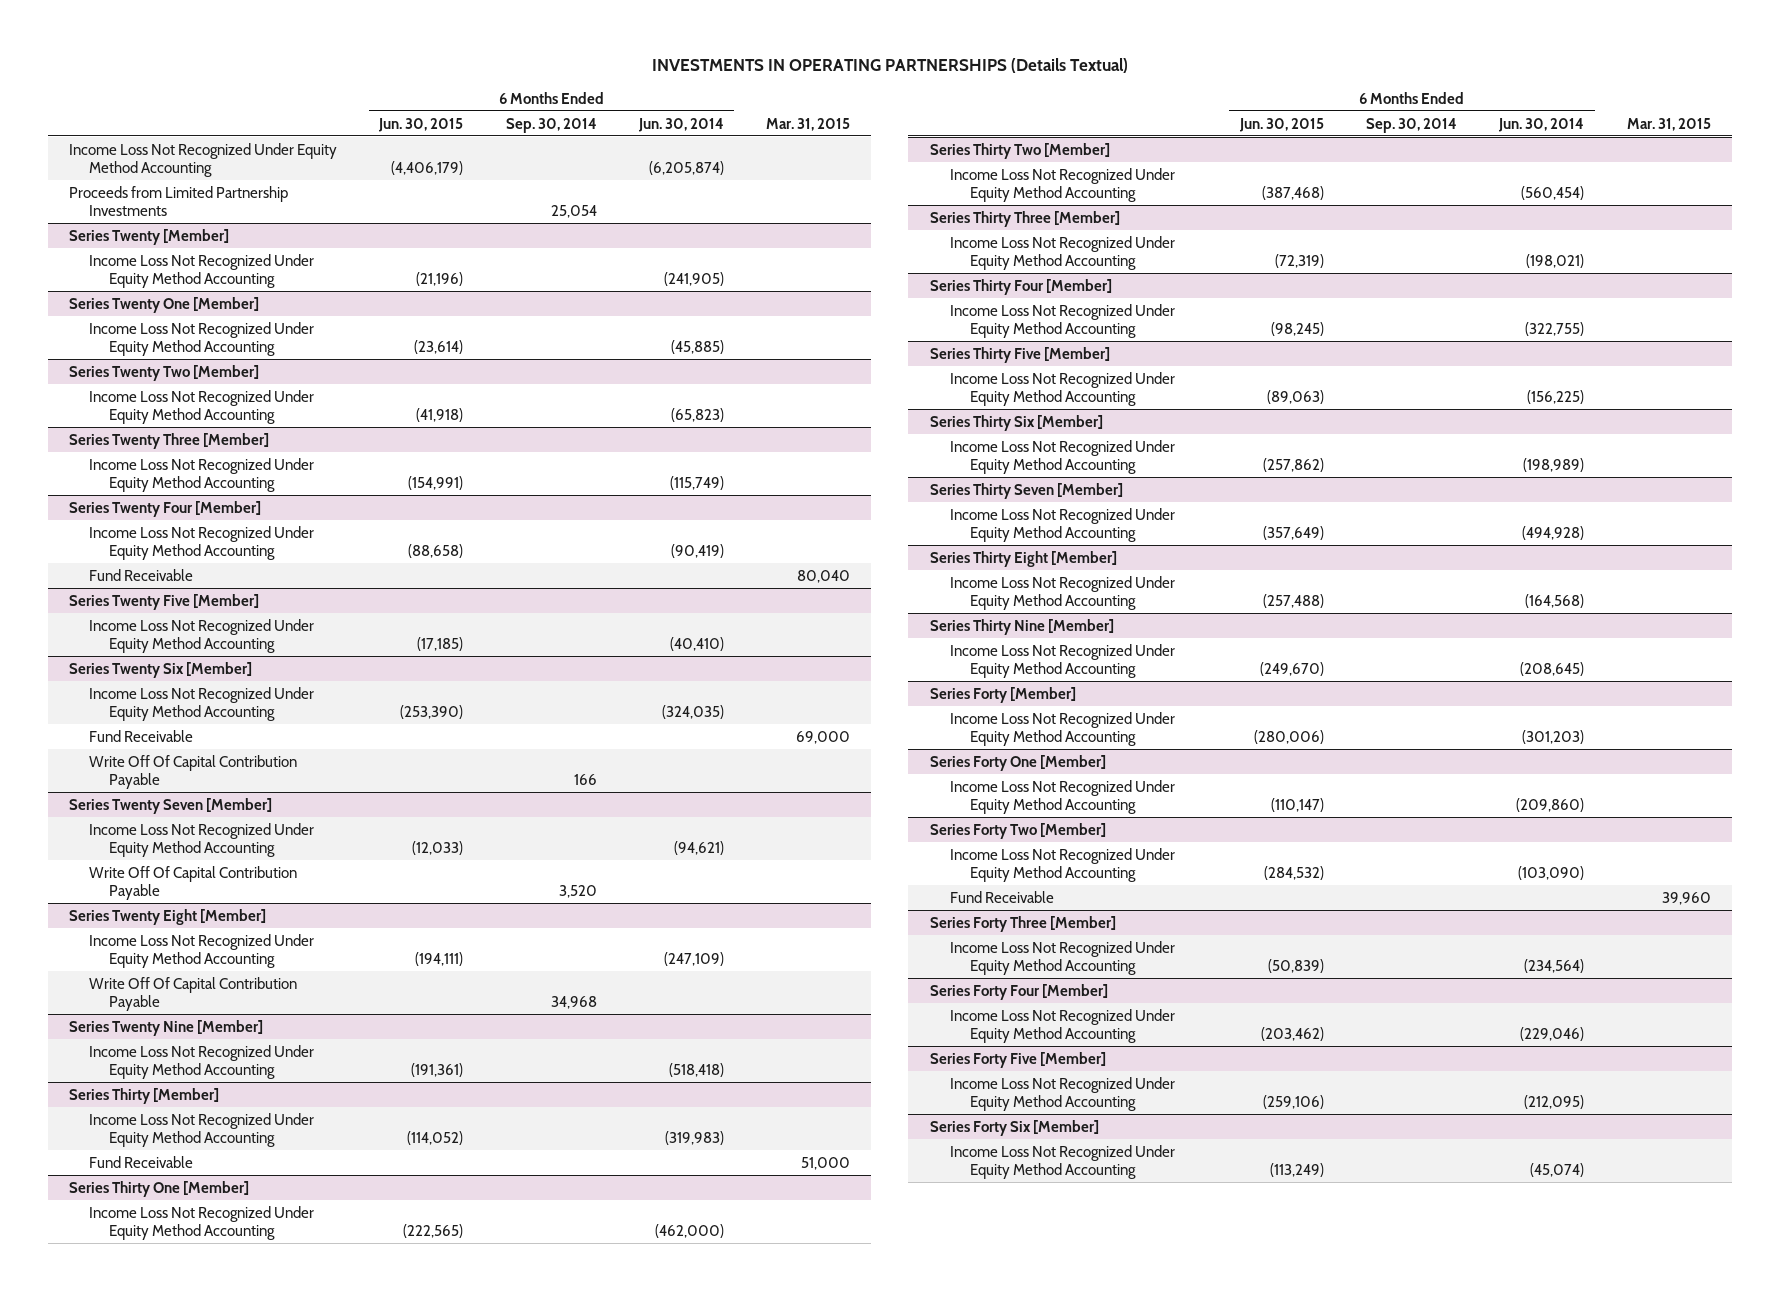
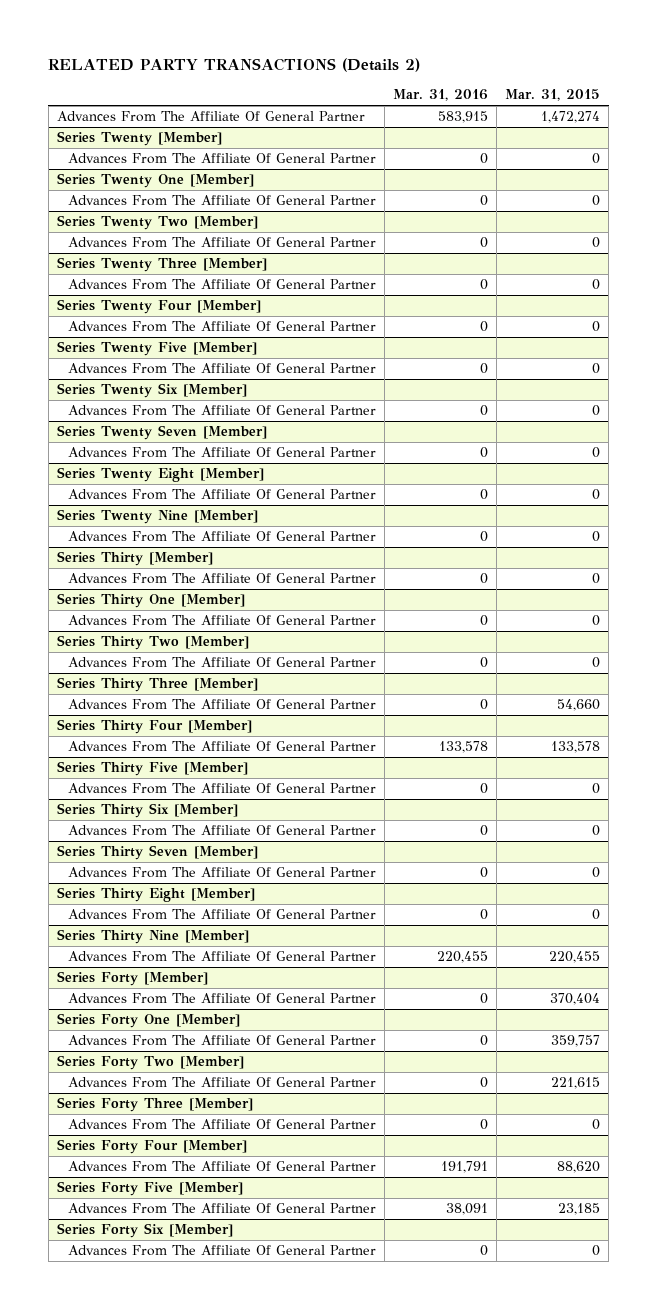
- INVESTMENTS IN OPERATING PARTNERSHIPS (Details Textual)
+ RELATED PARTY TRANSACTIONS (Details 2)
- | 6 Months Ended Jun. 30, 2015 | 6 Months Ended Sep. 30, 2014 | 6 Months Ended Jun. 30, 2014 | Mar. 31, 2015
+ | Mar. 31, 2016 | Mar. 31, 2015
- Income Loss Not Recognized Under Equity Method Accounting | (4,406,179) | | (6,205,874) |
- Proceeds from Limited Partnership Investments | | 25,054 | |
+ Advances From The Affiliate Of General Partner | 583,915 | 1,472,274
@ Series Twenty [Member]
- Income Loss Not Recognized Under Equity Method Accounting | (21,196) | | (241,905) |
+ Advances From The Affiliate Of General Partner | 0 | 0
@ Series Twenty One [Member]
- Income Loss Not Recognized Under Equity Method Accounting | (23,614) | | (45,885) |
+ Advances From The Affiliate Of General Partner | 0 | 0
@ Series Twenty Two [Member]
- Income Loss Not Recognized Under Equity Method Accounting | (41,918) | | (65,823) |
+ Advances From The Affiliate Of General Partner | 0 | 0
@ Series Twenty Three [Member]
- Income Loss Not Recognized Under Equity Method Accounting | (154,991) | | (115,749) |
+ Advances From The Affiliate Of General Partner | 0 | 0
@ Series Twenty Four [Member]
- Income Loss Not Recognized Under Equity Method Accounting | (88,658) | | (90,419) |
- Fund Receivable | | | | 80,040
+ Advances From The Affiliate Of General Partner | 0 | 0
@ Series Twenty Five [Member]
- Income Loss Not Recognized Under Equity Method Accounting | (17,185) | | (40,410) |
+ Advances From The Affiliate Of General Partner | 0 | 0
@ Series Twenty Six [Member]
- Income Loss Not Recognized Under Equity Method Accounting | (253,390) | | (324,035) |
- Fund Receivable | | | | 69,000
- Write Off Of Capital Contribution Payable | | 166 | |
+ Advances From The Affiliate Of General Partner | 0 | 0
@ Series Twenty Seven [Member]
- Income Loss Not Recognized Under Equity Method Accounting | (12,033) | | (94,621) |
- Write Off Of Capital Contribution Payable | | 3,520 | |
+ Advances From The Affiliate Of General Partner | 0 | 0
@ Series Twenty Eight [Member]
- Income Loss Not Recognized Under Equity Method Accounting | (194,111) | | (247,109) |
- Write Off Of Capital Contribution Payable | | 34,968 | |
+ Advances From The Affiliate Of General Partner | 0 | 0
@ Series Twenty Nine [Member]
- Income Loss Not Recognized Under Equity Method Accounting | (191,361) | | (518,418) |
+ Advances From The Affiliate Of General Partner | 0 | 0
@ Series Thirty [Member]
- Income Loss Not Recognized Under Equity Method Accounting | (114,052) | | (319,983) |
- Fund Receivable | | | | 51,000
+ Advances From The Affiliate Of General Partner | 0 | 0
@ Series Thirty One [Member]
- Income Loss Not Recognized Under Equity Method Accounting | (222,565) | | (462,000) |
+ Advances From The Affiliate Of General Partner | 0 | 0
@ Series Thirty Two [Member]
- Income Loss Not Recognized Under Equity Method Accounting | (387,468) | | (560,454) |
+ Advances From The Affiliate Of General Partner | 0 | 0
@ Series Thirty Three [Member]
- Income Loss Not Recognized Under Equity Method Accounting | (72,319) | | (198,021) |
+ Advances From The Affiliate Of General Partner | 0 | 54,660
@ Series Thirty Four [Member]
- Income Loss Not Recognized Under Equity Method Accounting | (98,245) | | (322,755) |
+ Advances From The Affiliate Of General Partner | 133,578 | 133,578
@ Series Thirty Five [Member]
- Income Loss Not Recognized Under Equity Method Accounting | (89,063) | | (156,225) |
+ Advances From The Affiliate Of General Partner | 0 | 0
@ Series Thirty Six [Member]
- Income Loss Not Recognized Under Equity Method Accounting | (257,862) | | (198,989) |
+ Advances From The Affiliate Of General Partner | 0 | 0
@ Series Thirty Seven [Member]
- Income Loss Not Recognized Under Equity Method Accounting | (357,649) | | (494,928) |
+ Advances From The Affiliate Of General Partner | 0 | 0
@ Series Thirty Eight [Member]
- Income Loss Not Recognized Under Equity Method Accounting | (257,488) | | (164,568) |
+ Advances From The Affiliate Of General Partner | 0 | 0
@ Series Thirty Nine [Member]
- Income Loss Not Recognized Under Equity Method Accounting | (249,670) | | (208,645) |
+ Advances From The Affiliate Of General Partner | 220,455 | 220,455
@ Series Forty [Member]
- Income Loss Not Recognized Under Equity Method Accounting | (280,006) | | (301,203) |
+ Advances From The Affiliate Of General Partner | 0 | 370,404
@ Series Forty One [Member]
- Income Loss Not Recognized Under Equity Method Accounting | (110,147) | | (209,860) |
+ Advances From The Affiliate Of General Partner | 0 | 359,757
@ Series Forty Two [Member]
- Income Loss Not Recognized Under Equity Method Accounting | (284,532) | | (103,090) |
- Fund Receivable | | | | 39,960
+ Advances From The Affiliate Of General Partner | 0 | 221,615
@ Series Forty Three [Member]
- Income Loss Not Recognized Under Equity Method Accounting | (50,839) | | (234,564) |
+ Advances From The Affiliate Of General Partner | 0 | 0
@ Series Forty Four [Member]
- Income Loss Not Recognized Under Equity Method Accounting | (203,462) | | (229,046) |
+ Advances From The Affiliate Of General Partner | 191,791 | 88,620
@ Series Forty Five [Member]
- Income Loss Not Recognized Under Equity Method Accounting | (259,106) | | (212,095) |
+ Advances From The Affiliate Of General Partner | 38,091 | 23,185
@ Series Forty Six [Member]
- Income Loss Not Recognized Under Equity Method Accounting | (113,249) | | (45,074) |
+ Advances From The Affiliate Of General Partner | 0 | 0

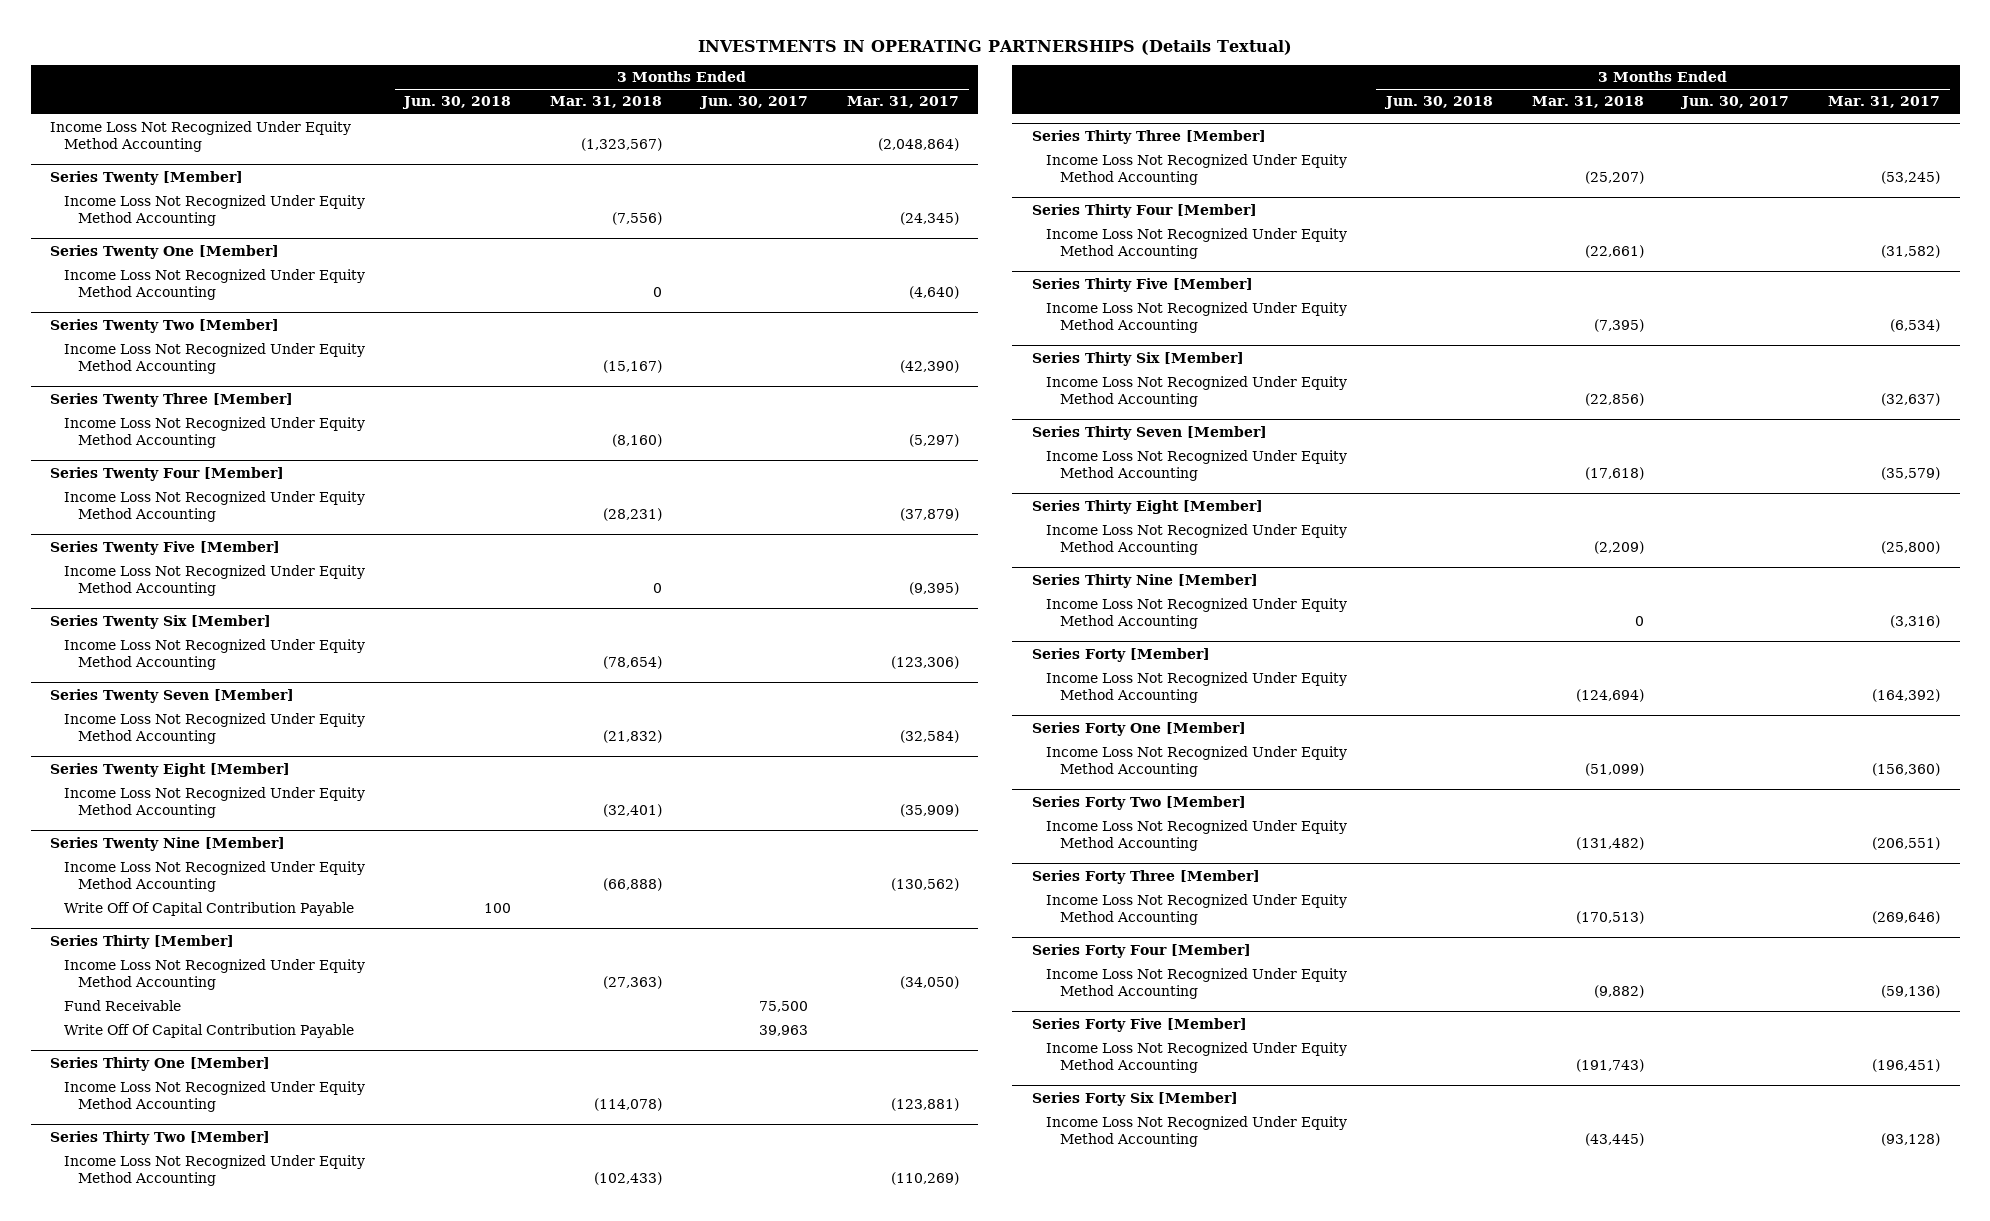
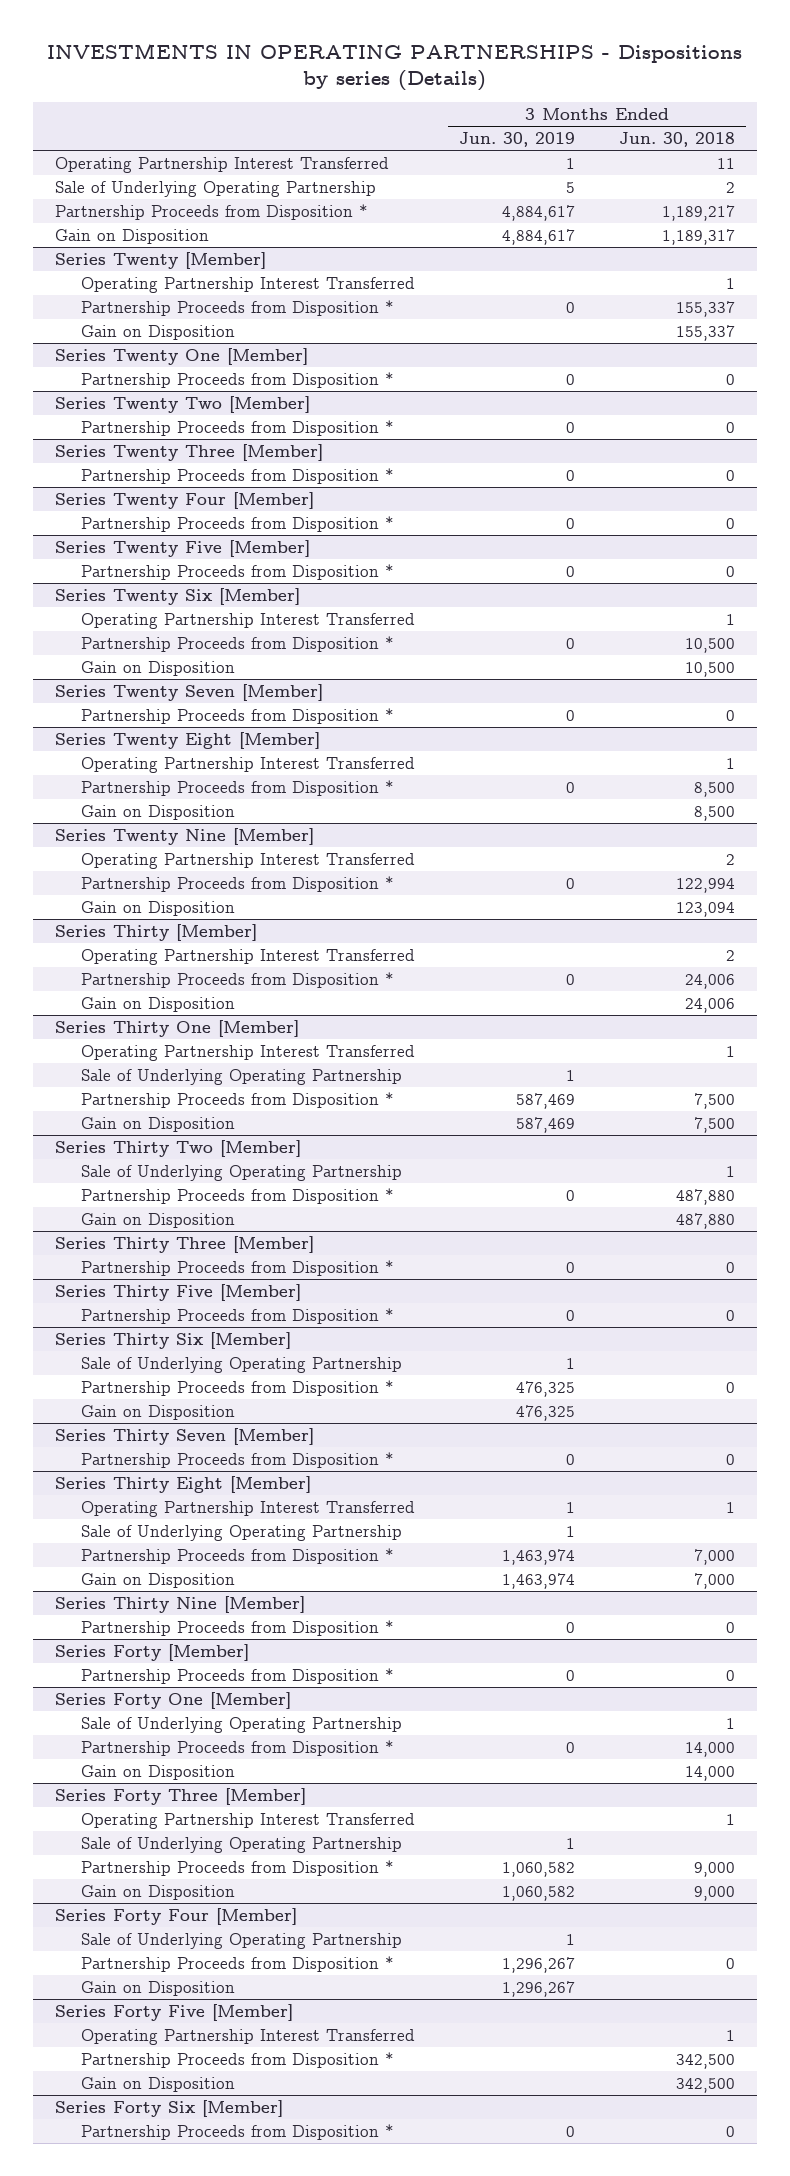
- INVESTMENTS IN OPERATING PARTNERSHIPS (Details Textual)
+ INVESTMENTS IN OPERATING PARTNERSHIPS - Dispositions by series (Details)
- | 3 Months Ended Jun. 30, 2018 | 3 Months Ended Mar. 31, 2018 | 3 Months Ended Jun. 30, 2017 | 3 Months Ended Mar. 31, 2017
+ | 3 Months Ended Jun. 30, 2019 | 3 Months Ended Jun. 30, 2018
- Income Loss Not Recognized Under Equity Method Accounting | | (1,323,567) | | (2,048,864)
+ Operating Partnership Interest Transferred | 1 | 11
+ Sale of Underlying Operating Partnership | 5 | 2
+ Partnership Proceeds from Disposition * | 4,884,617 | 1,189,217
+ Gain on Disposition | 4,884,617 | 1,189,317
@ Series Twenty [Member]
- Income Loss Not Recognized Under Equity Method Accounting | | (7,556) | | (24,345)
+ Operating Partnership Interest Transferred | | 1
+ Partnership Proceeds from Disposition * | 0 | 155,337
+ Gain on Disposition | | 155,337
@ Series Twenty One [Member]
- Income Loss Not Recognized Under Equity Method Accounting | | 0 | | (4,640)
+ Partnership Proceeds from Disposition * | 0 | 0
@ Series Twenty Two [Member]
- Income Loss Not Recognized Under Equity Method Accounting | | (15,167) | | (42,390)
+ Partnership Proceeds from Disposition * | 0 | 0
@ Series Twenty Three [Member]
- Income Loss Not Recognized Under Equity Method Accounting | | (8,160) | | (5,297)
+ Partnership Proceeds from Disposition * | 0 | 0
@ Series Twenty Four [Member]
- Income Loss Not Recognized Under Equity Method Accounting | | (28,231) | | (37,879)
+ Partnership Proceeds from Disposition * | 0 | 0
@ Series Twenty Five [Member]
- Income Loss Not Recognized Under Equity Method Accounting | | 0 | | (9,395)
+ Partnership Proceeds from Disposition * | 0 | 0
@ Series Twenty Six [Member]
- Income Loss Not Recognized Under Equity Method Accounting | | (78,654) | | (123,306)
+ Operating Partnership Interest Transferred | | 1
+ Partnership Proceeds from Disposition * | 0 | 10,500
+ Gain on Disposition | | 10,500
@ Series Twenty Seven [Member]
- Income Loss Not Recognized Under Equity Method Accounting | | (21,832) | | (32,584)
+ Partnership Proceeds from Disposition * | 0 | 0
@ Series Twenty Eight [Member]
- Income Loss Not Recognized Under Equity Method Accounting | | (32,401) | | (35,909)
+ Operating Partnership Interest Transferred | | 1
+ Partnership Proceeds from Disposition * | 0 | 8,500
+ Gain on Disposition | | 8,500
@ Series Twenty Nine [Member]
- Income Loss Not Recognized Under Equity Method Accounting | | (66,888) | | (130,562)
- Write Off Of Capital Contribution Payable | 100 | | |
+ Operating Partnership Interest Transferred | | 2
+ Partnership Proceeds from Disposition * | 0 | 122,994
+ Gain on Disposition | | 123,094
@ Series Thirty [Member]
- Income Loss Not Recognized Under Equity Method Accounting | | (27,363) | | (34,050)
- Fund Receivable | | | 75,500 |
- Write Off Of Capital Contribution Payable | | | 39,963 |
+ Operating Partnership Interest Transferred | | 2
+ Partnership Proceeds from Disposition * | 0 | 24,006
+ Gain on Disposition | | 24,006
@ Series Thirty One [Member]
- Income Loss Not Recognized Under Equity Method Accounting | | (114,078) | | (123,881)
+ Operating Partnership Interest Transferred | | 1
+ Sale of Underlying Operating Partnership | 1 |
+ Partnership Proceeds from Disposition * | 587,469 | 7,500
+ Gain on Disposition | 587,469 | 7,500
@ Series Thirty Two [Member]
- Income Loss Not Recognized Under Equity Method Accounting | | (102,433) | | (110,269)
+ Sale of Underlying Operating Partnership | | 1
+ Partnership Proceeds from Disposition * | 0 | 487,880
+ Gain on Disposition | | 487,880
@ Series Thirty Three [Member]
- Income Loss Not Recognized Under Equity Method Accounting | | (25,207) | | (53,245)
- Series Thirty Four [Member]
- Income Loss Not Recognized Under Equity Method Accounting | | (22,661) | | (31,582)
@ Series Thirty Three [Member]
+ Partnership Proceeds from Disposition * | 0 | 0
@ Series Thirty Five [Member]
- Income Loss Not Recognized Under Equity Method Accounting | | (7,395) | | (6,534)
+ Partnership Proceeds from Disposition * | 0 | 0
@ Series Thirty Six [Member]
- Income Loss Not Recognized Under Equity Method Accounting | | (22,856) | | (32,637)
+ Sale of Underlying Operating Partnership | 1 |
+ Partnership Proceeds from Disposition * | 476,325 | 0
+ Gain on Disposition | 476,325 |
@ Series Thirty Seven [Member]
- Income Loss Not Recognized Under Equity Method Accounting | | (17,618) | | (35,579)
+ Partnership Proceeds from Disposition * | 0 | 0
@ Series Thirty Eight [Member]
- Income Loss Not Recognized Under Equity Method Accounting | | (2,209) | | (25,800)
+ Operating Partnership Interest Transferred | 1 | 1
+ Sale of Underlying Operating Partnership | 1 |
+ Partnership Proceeds from Disposition * | 1,463,974 | 7,000
+ Gain on Disposition | 1,463,974 | 7,000
@ Series Thirty Nine [Member]
- Income Loss Not Recognized Under Equity Method Accounting | | 0 | | (3,316)
+ Partnership Proceeds from Disposition * | 0 | 0
@ Series Forty [Member]
- Income Loss Not Recognized Under Equity Method Accounting | | (124,694) | | (164,392)
+ Partnership Proceeds from Disposition * | 0 | 0
@ Series Forty One [Member]
- Income Loss Not Recognized Under Equity Method Accounting | | (51,099) | | (156,360)
- Series Forty Two [Member]
- Income Loss Not Recognized Under Equity Method Accounting | | (131,482) | | (206,551)
@ Series Forty One [Member]
+ Sale of Underlying Operating Partnership | | 1
+ Partnership Proceeds from Disposition * | 0 | 14,000
+ Gain on Disposition | | 14,000
@ Series Forty Three [Member]
- Income Loss Not Recognized Under Equity Method Accounting | | (170,513) | | (269,646)
+ Operating Partnership Interest Transferred | | 1
+ Sale of Underlying Operating Partnership | 1 |
+ Partnership Proceeds from Disposition * | 1,060,582 | 9,000
+ Gain on Disposition | 1,060,582 | 9,000
@ Series Forty Four [Member]
- Income Loss Not Recognized Under Equity Method Accounting | | (9,882) | | (59,136)
+ Sale of Underlying Operating Partnership | 1 |
+ Partnership Proceeds from Disposition * | 1,296,267 | 0
+ Gain on Disposition | 1,296,267 |
@ Series Forty Five [Member]
- Income Loss Not Recognized Under Equity Method Accounting | | (191,743) | | (196,451)
+ Operating Partnership Interest Transferred | | 1
+ Partnership Proceeds from Disposition * | | 342,500
+ Gain on Disposition | | 342,500
@ Series Forty Six [Member]
- Income Loss Not Recognized Under Equity Method Accounting | | (43,445) | | (93,128)
+ Partnership Proceeds from Disposition * | 0 | 0

